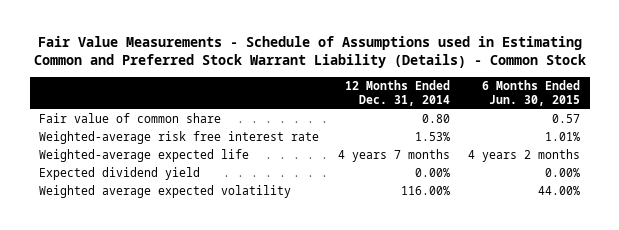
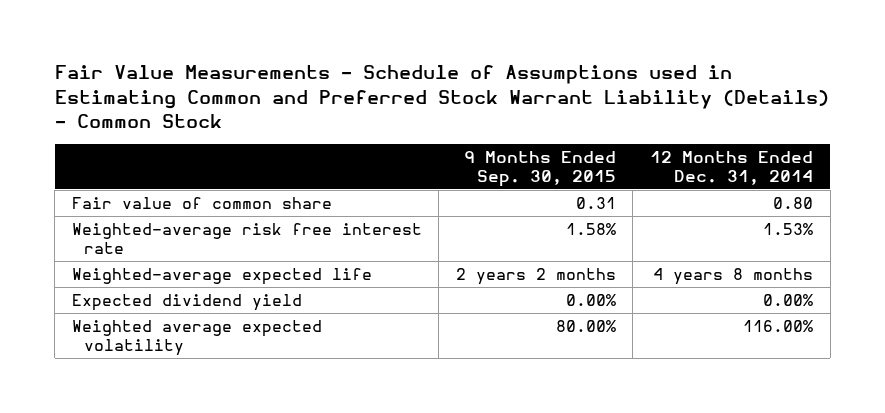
- | 12 Months Ended Dec. 31, 2014 | 6 Months Ended Jun. 30, 2015
+ | 9 Months Ended Sep. 30, 2015 | 12 Months Ended Dec. 31, 2014
- Weighted-average expected life | 4 years 7 months | 4 years 2 months
+ Weighted-average expected life | 2 years 2 months | 4 years 8 months

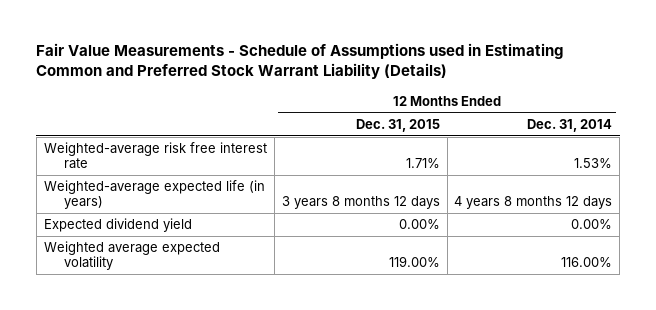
- Fair Value Measurements - Schedule of Assumptions used in Estimating Common and Preferred Stock Warrant Liability (Details) - Common Stock
+ Fair Value Measurements - Schedule of Assumptions used in Estimating Common and Preferred Stock Warrant Liability (Details)
- | 9 Months Ended Sep. 30, 2015 | 12 Months Ended Dec. 31, 2014
+ | 12 Months Ended Dec. 31, 2015 | 12 Months Ended Dec. 31, 2014
- Fair value of common share | 0.31 | 0.80
- Weighted-average expected life | 2 years 2 months | 4 years 8 months
+ Weighted-average expected life (in years) | 3 years 8 months 12 days | 4 years 8 months 12 days

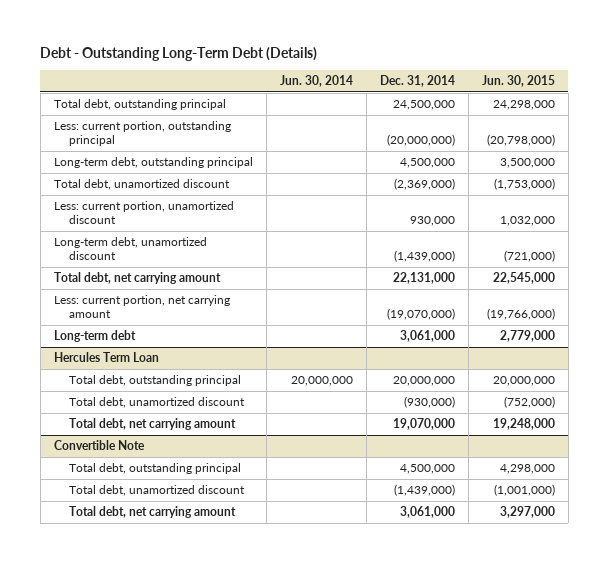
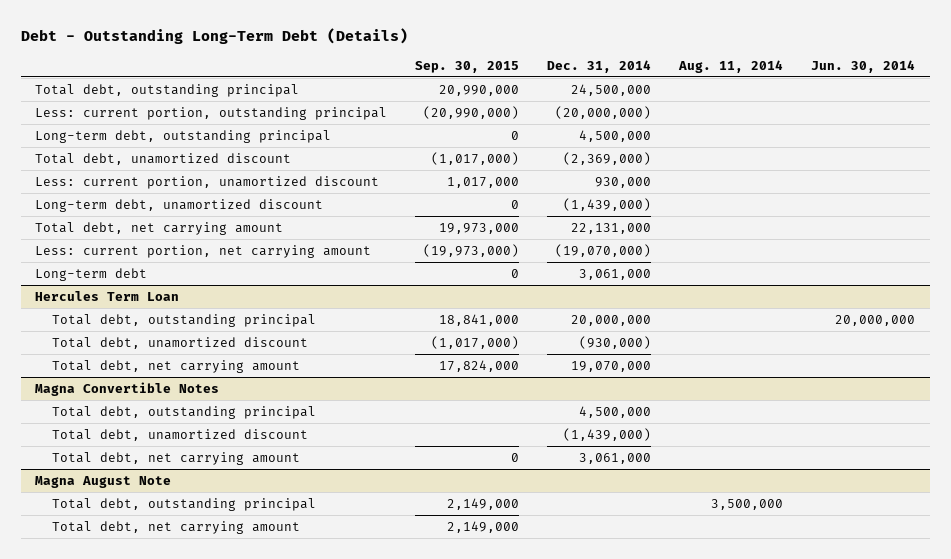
- | Jun. 30, 2014 | Dec. 31, 2014 | Jun. 30, 2015
+ | Sep. 30, 2015 | Dec. 31, 2014 | Aug. 11, 2014 | Jun. 30, 2014
- Convertible Note
+ Magna Convertible Notes
+ Magna August Note
+ Total debt, outstanding principal | 2,149,000 | | 3,500,000 |
+ Total debt, net carrying amount | 2,149,000 | | |

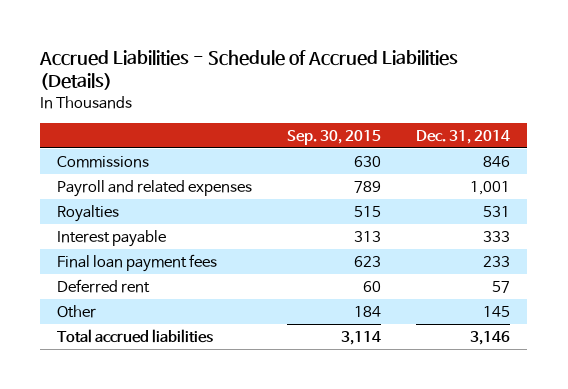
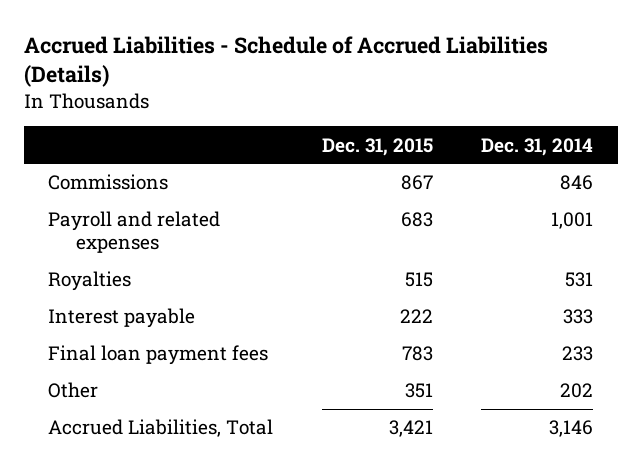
- | Sep. 30, 2015 | Dec. 31, 2014
+ | Dec. 31, 2015 | Dec. 31, 2014
- Deferred rent | 60 | 57
- Other | 184 | 145
- Total accrued liabilities | 3,114 | 3,146
+ Other | 351 | 202
+ Accrued Liabilities, Total | 3,421 | 3,146

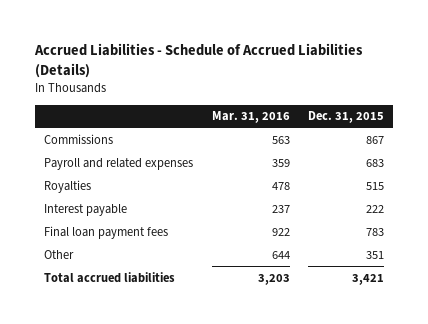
- | Dec. 31, 2015 | Dec. 31, 2014
+ | Mar. 31, 2016 | Dec. 31, 2015
- Accrued Liabilities, Total | 3,421 | 3,146
+ Total accrued liabilities | 3,203 | 3,421

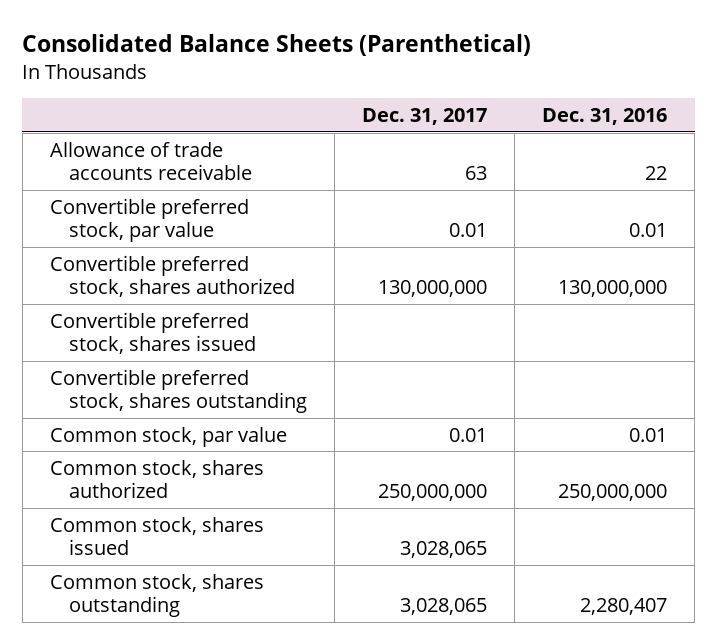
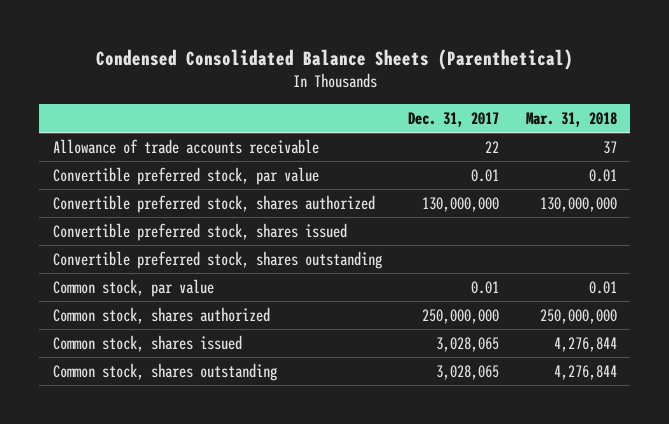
- Consolidated Balance Sheets (Parenthetical)
+ Condensed Consolidated Balance Sheets (Parenthetical)
- | Dec. 31, 2017 | Dec. 31, 2016
+ | Dec. 31, 2017 | Mar. 31, 2018
- Allowance of trade accounts receivable | 63 | 22
+ Allowance of trade accounts receivable | 22 | 37

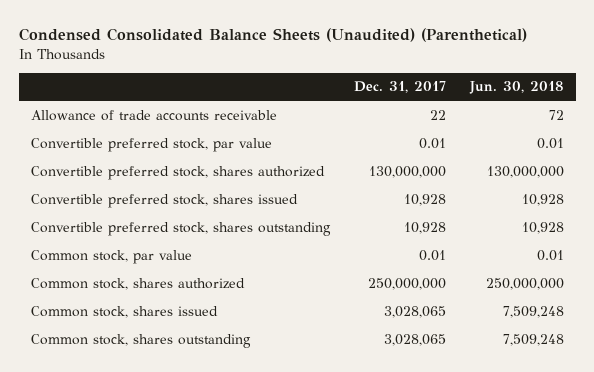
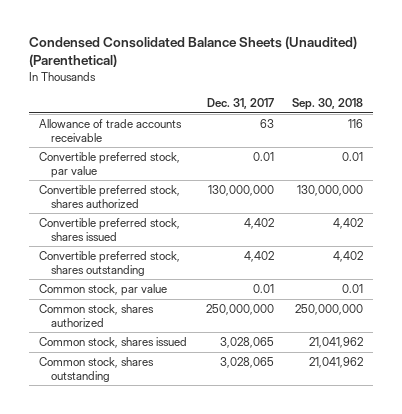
- | Dec. 31, 2017 | Jun. 30, 2018
+ | Dec. 31, 2017 | Sep. 30, 2018
- Allowance of trade accounts receivable | 22 | 72
+ Allowance of trade accounts receivable | 63 | 116
- Convertible preferred stock, shares issued | 10,928 | 10,928
- Convertible preferred stock, shares outstanding | 10,928 | 10,928
+ Convertible preferred stock, shares issued | 4,402 | 4,402
+ Convertible preferred stock, shares outstanding | 4,402 | 4,402

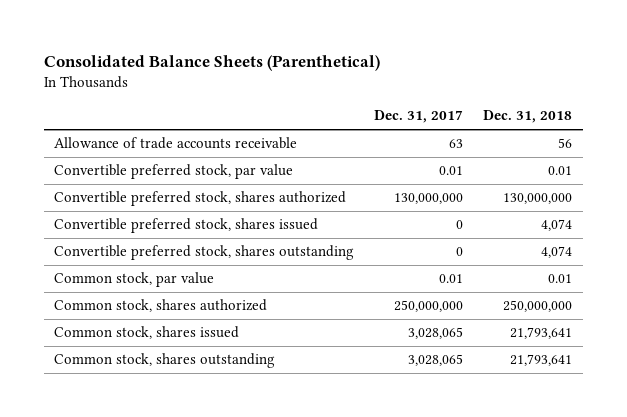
- Condensed Consolidated Balance Sheets (Unaudited) (Parenthetical)
+ Consolidated Balance Sheets (Parenthetical)
- | Dec. 31, 2017 | Sep. 30, 2018
+ | Dec. 31, 2017 | Dec. 31, 2018
- Convertible preferred stock, shares issued | 4,402 | 4,402
- Convertible preferred stock, shares outstanding | 4,402 | 4,402
+ Convertible preferred stock, shares issued | 0 | 4,074
+ Convertible preferred stock, shares outstanding | 0 | 4,074

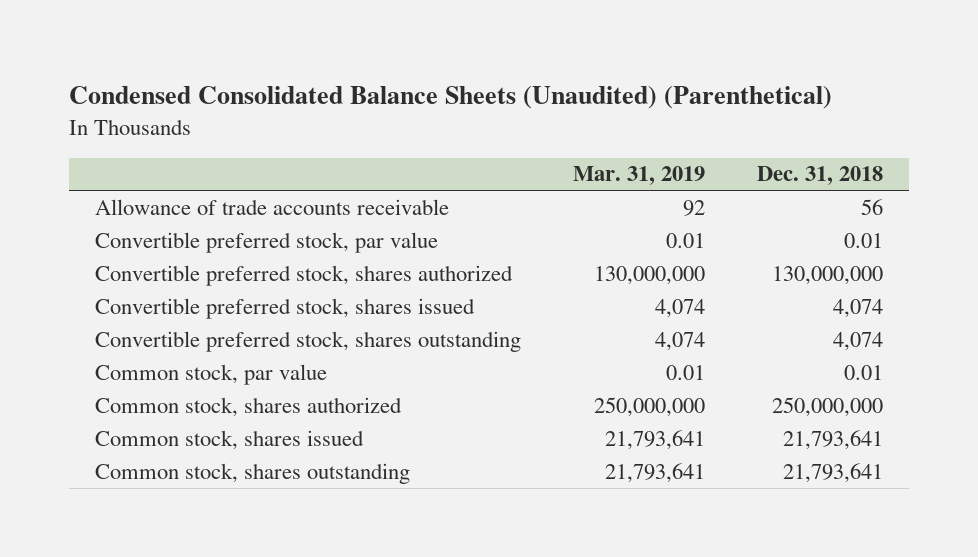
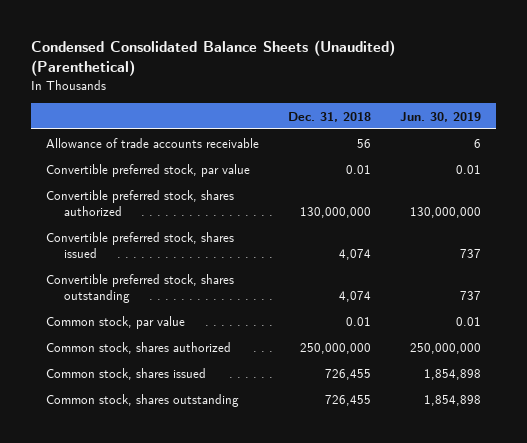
- | Mar. 31, 2019 | Dec. 31, 2018
+ | Dec. 31, 2018 | Jun. 30, 2019
- Common stock, shares issued | 21,793,641 | 21,793,641
- Common stock, shares outstanding | 21,793,641 | 21,793,641
+ Common stock, shares issued | 726,455 | 1,854,898
+ Common stock, shares outstanding | 726,455 | 1,854,898

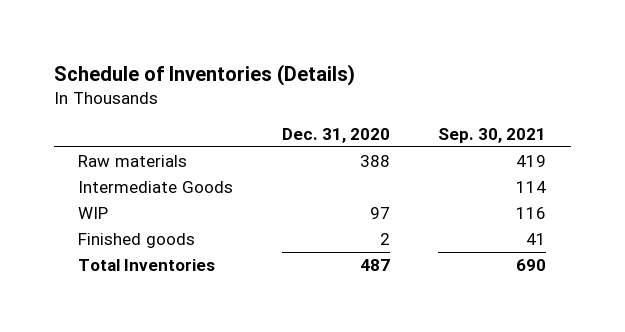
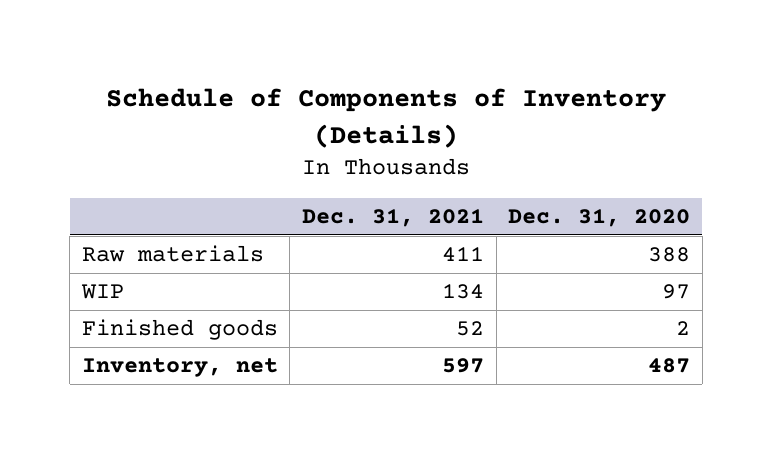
- Schedule of Inventories (Details)
+ Schedule of Components of Inventory (Details)
- | Dec. 31, 2020 | Sep. 30, 2021
+ | Dec. 31, 2021 | Dec. 31, 2020
- Intermediate Goods | | 114
- Total Inventories | 487 | 690
+ Inventory, net | 597 | 487

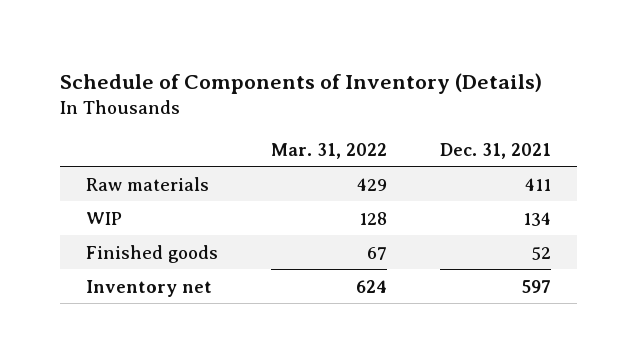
- | Dec. 31, 2021 | Dec. 31, 2020
+ | Mar. 31, 2022 | Dec. 31, 2021
- Inventory, net | 597 | 487
+ Inventory net | 624 | 597

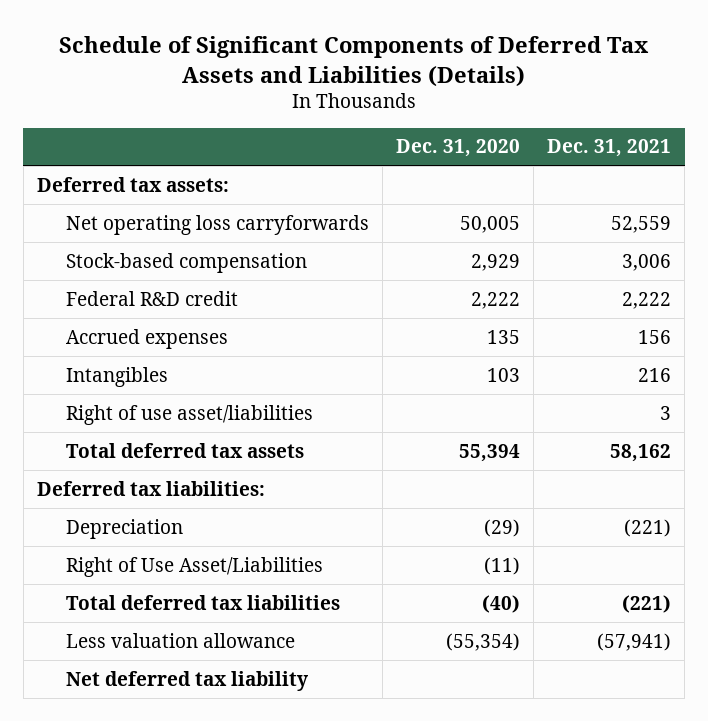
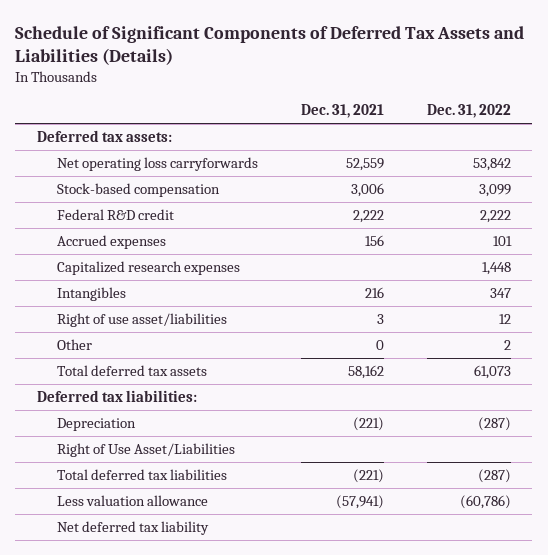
- | Dec. 31, 2020 | Dec. 31, 2021
+ | Dec. 31, 2021 | Dec. 31, 2022
+ Capitalized research expenses | | 1,448
+ Other | 0 | 2

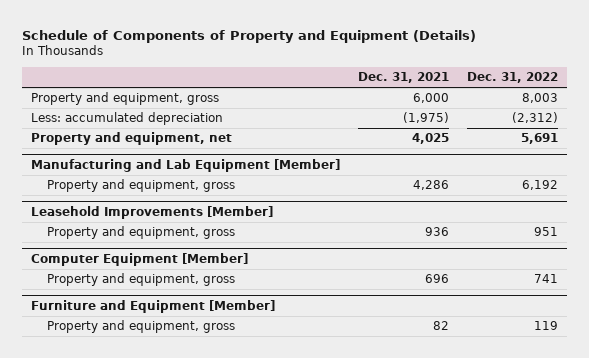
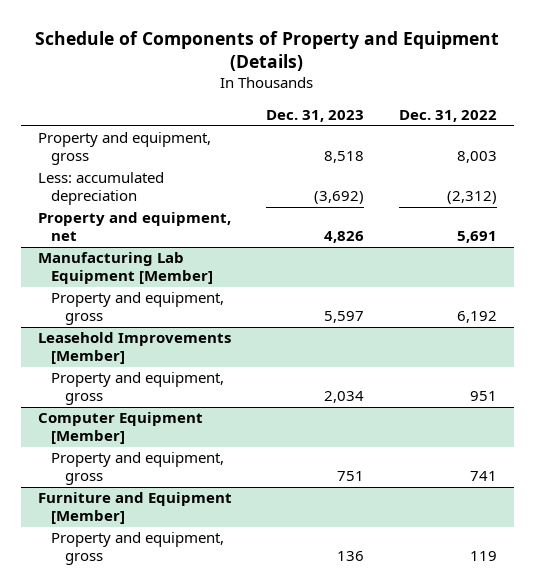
- | Dec. 31, 2021 | Dec. 31, 2022
+ | Dec. 31, 2023 | Dec. 31, 2022
- Manufacturing and Lab Equipment [Member]
+ Manufacturing Lab Equipment [Member]

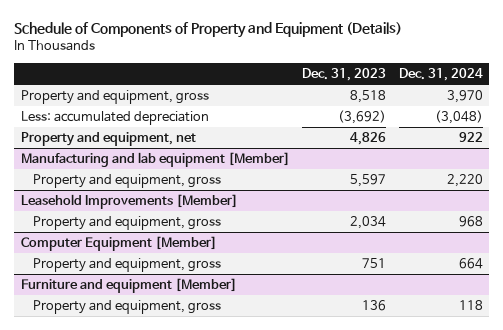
- | Dec. 31, 2023 | Dec. 31, 2022
+ | Dec. 31, 2023 | Dec. 31, 2024
- Manufacturing Lab Equipment [Member]
+ Manufacturing and lab equipment [Member]
- Furniture and Equipment [Member]
+ Furniture and equipment [Member]

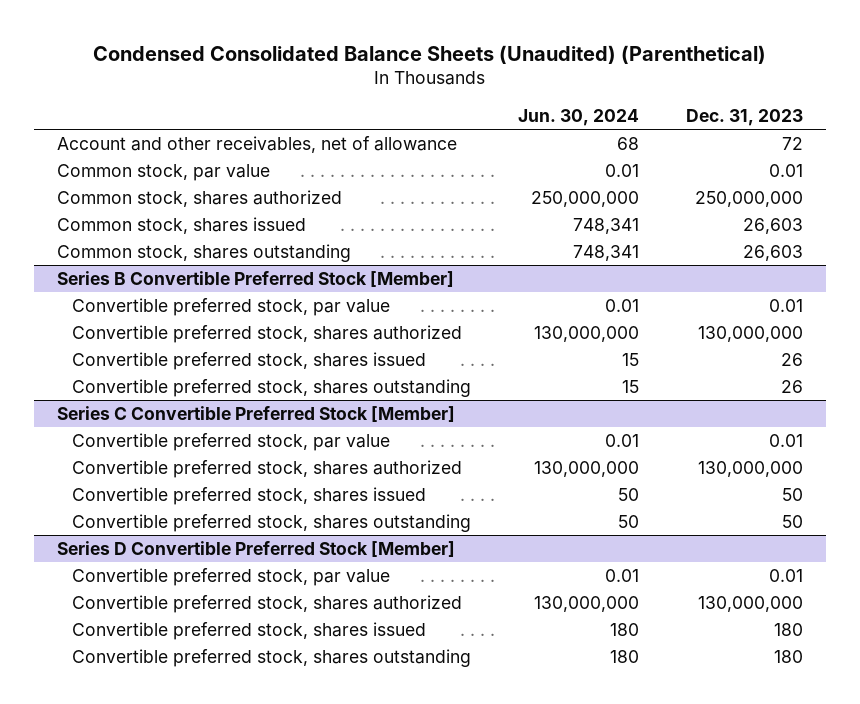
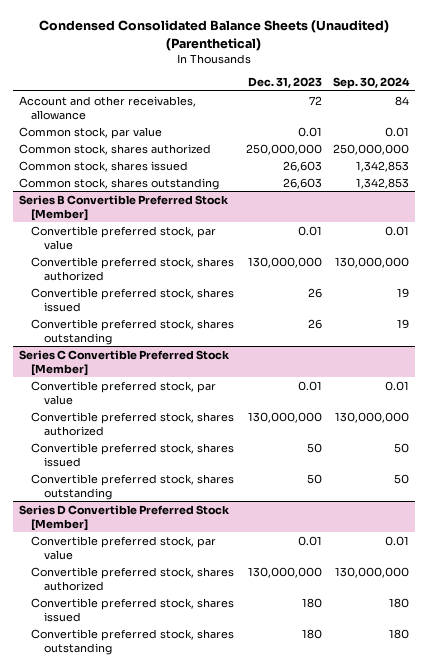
- | Jun. 30, 2024 | Dec. 31, 2023
+ | Dec. 31, 2023 | Sep. 30, 2024
- Account and other receivables, net of allowance | 68 | 72
+ Account and other receivables, allowance | 72 | 84

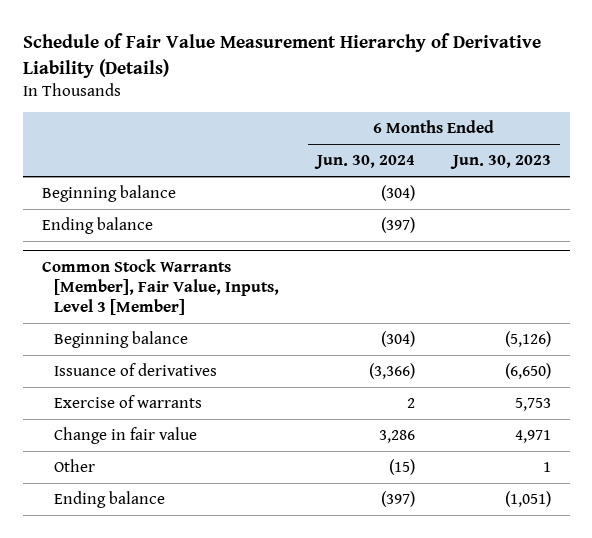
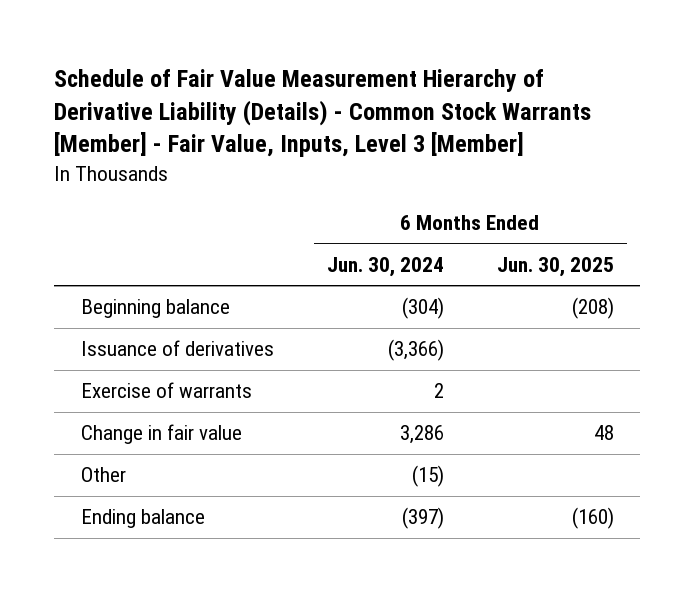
- Schedule of Fair Value Measurement Hierarchy of Derivative Liability (Details)
+ Schedule of Fair Value Measurement Hierarchy of Derivative Liability (Details) - Common Stock Warrants [Member] - Fair Value, Inputs, Level 3 [Member]
- | 6 Months Ended Jun. 30, 2024 | 6 Months Ended Jun. 30, 2023
+ | 6 Months Ended Jun. 30, 2024 | 6 Months Ended Jun. 30, 2025
- Ending balance | (397) |
- Common Stock Warrants [Member], Fair Value, Inputs, Level 3 [Member]
- Beginning balance | (304) | (5,126)

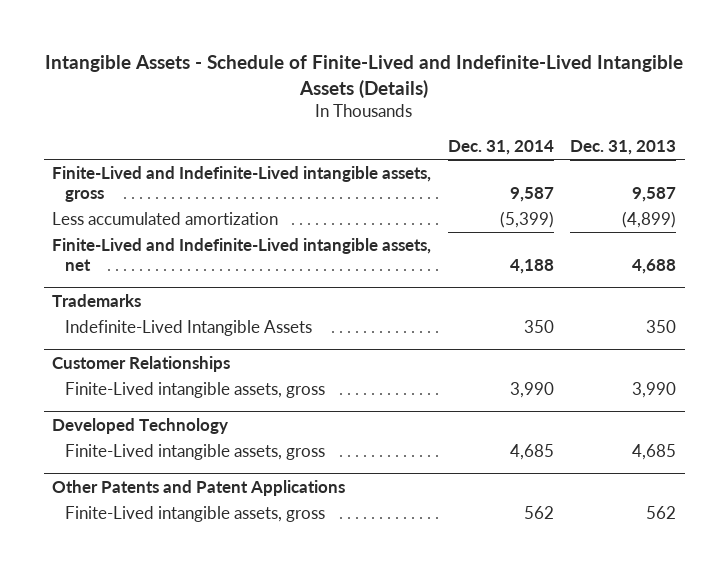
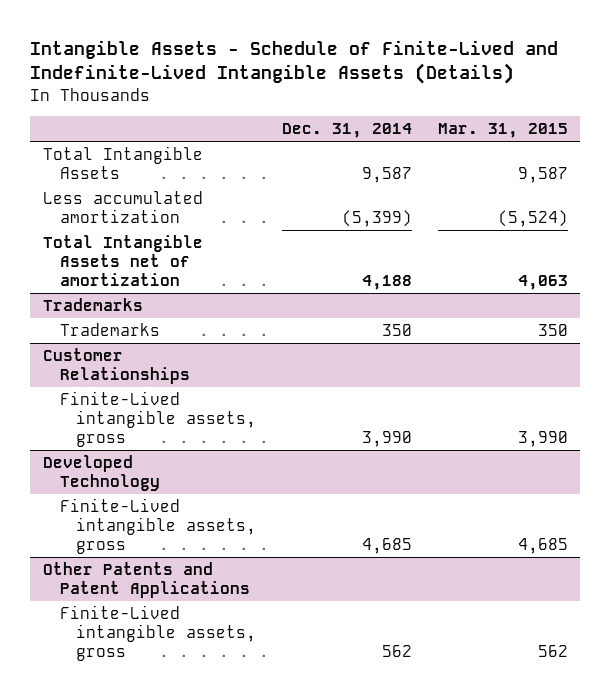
- | Dec. 31, 2014 | Dec. 31, 2013
+ | Dec. 31, 2014 | Mar. 31, 2015
- Finite-Lived and Indefinite-Lived intangible assets, gross | 9,587 | 9,587
+ Total Intangible Assets | 9,587 | 9,587
- Finite-Lived and Indefinite-Lived intangible assets, net | 4,188 | 4,688
+ Total Intangible Assets net of amortization | 4,188 | 4,063
@ Trademarks
- Indefinite-Lived Intangible Assets | 350 | 350
+ Trademarks | 350 | 350

